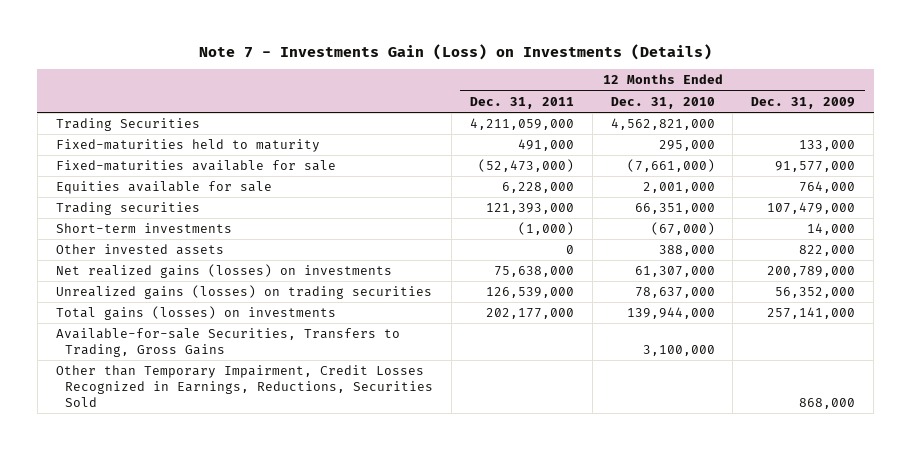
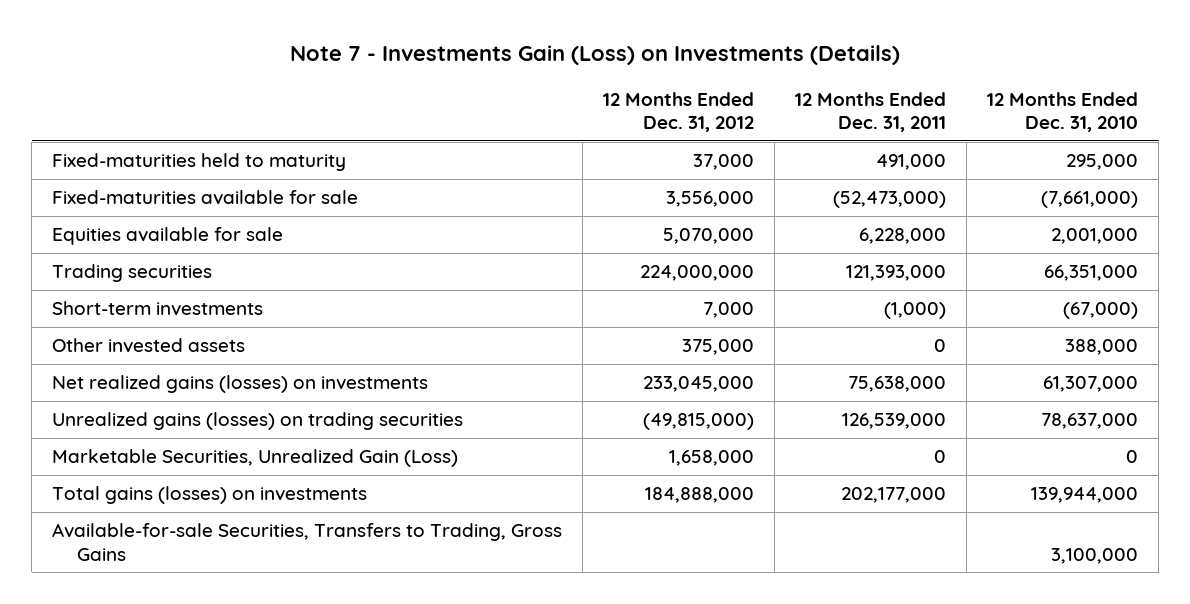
- | 12 Months Ended Dec. 31, 2011 | 12 Months Ended Dec. 31, 2010 | 12 Months Ended Dec. 31, 2009
+ | 12 Months Ended Dec. 31, 2012 | 12 Months Ended Dec. 31, 2011 | 12 Months Ended Dec. 31, 2010
- Trading Securities | 4,211,059,000 | 4,562,821,000 |
+ Marketable Securities, Unrealized Gain (Loss) | 1,658,000 | 0 | 0
- Other than Temporary Impairment, Credit Losses Recognized in Earnings, Reductions, Securities Sold | | | 868,000

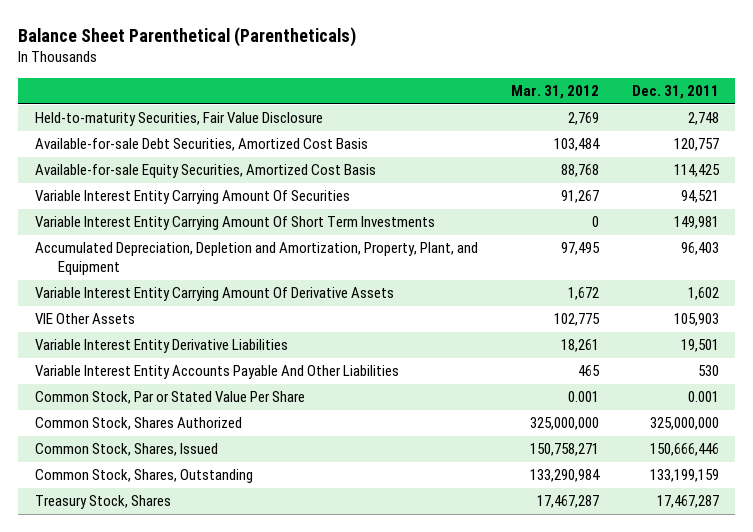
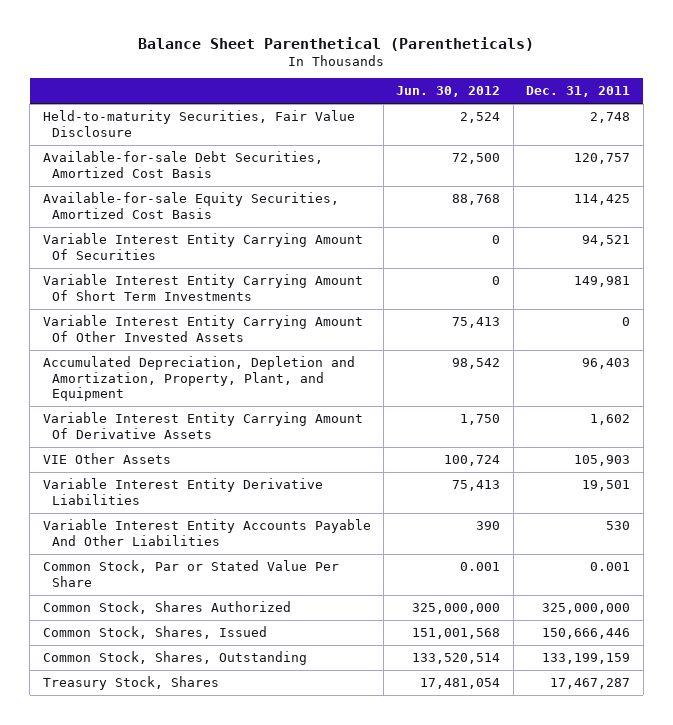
- | Mar. 31, 2012 | Dec. 31, 2011
+ | Jun. 30, 2012 | Dec. 31, 2011
+ Variable Interest Entity Carrying Amount Of Other Invested Assets | 75,413 | 0

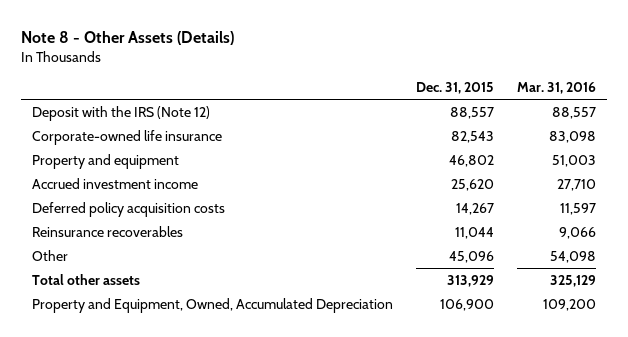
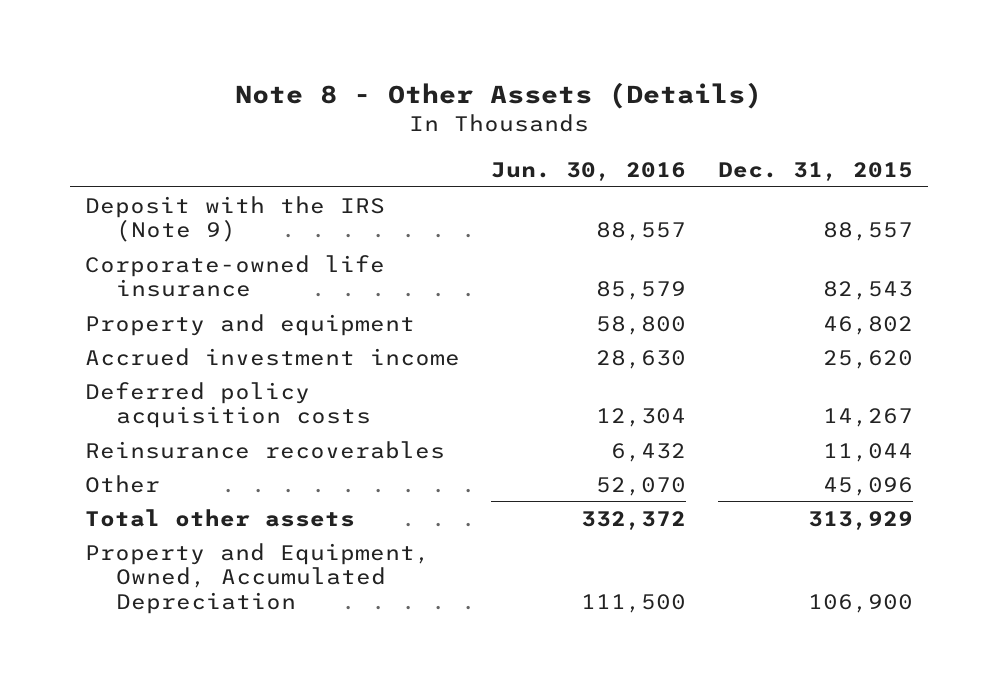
- | Dec. 31, 2015 | Mar. 31, 2016
+ | Jun. 30, 2016 | Dec. 31, 2015
- Deposit with the IRS (Note 12) | 88,557 | 88,557
+ Deposit with the IRS (Note 9) | 88,557 | 88,557

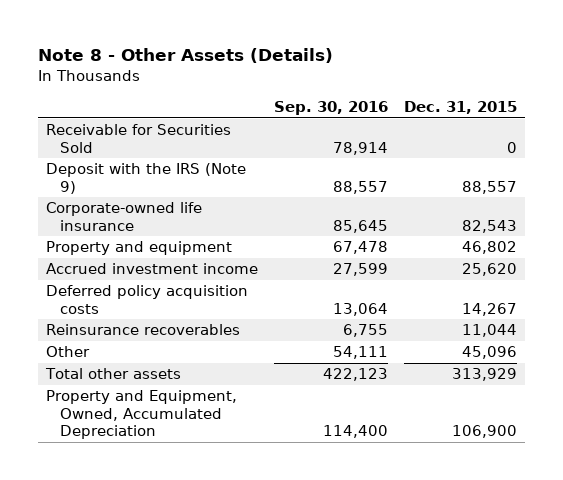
- | Jun. 30, 2016 | Dec. 31, 2015
+ | Sep. 30, 2016 | Dec. 31, 2015
+ Receivable for Securities Sold | 78,914 | 0

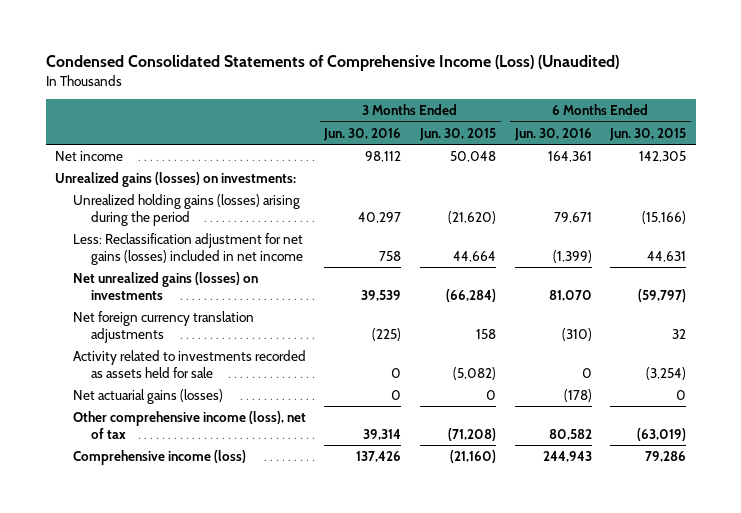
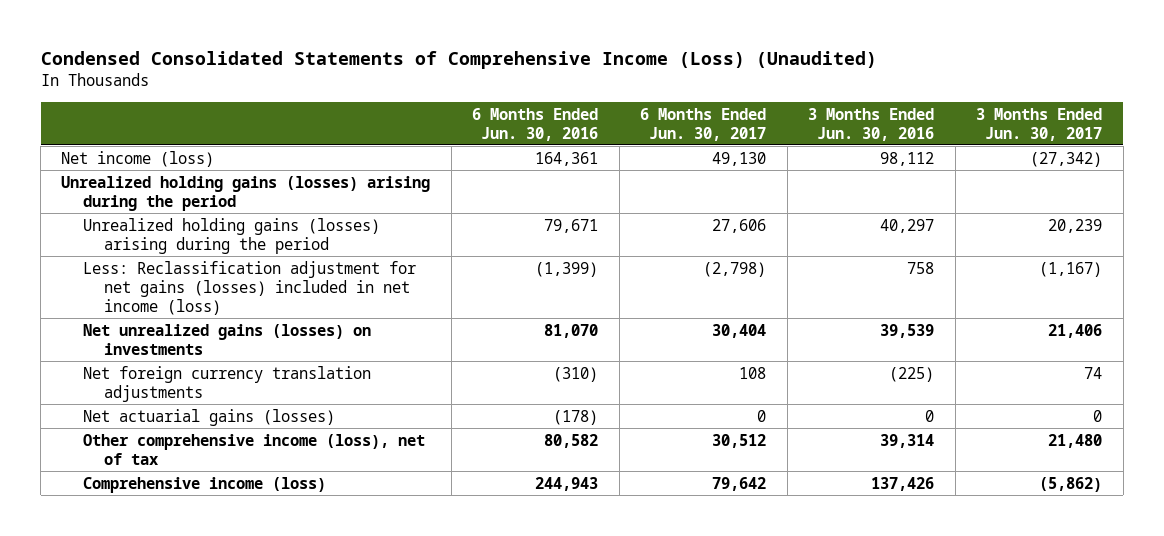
- | 3 Months Ended Jun. 30, 2016 | 3 Months Ended Jun. 30, 2015 | 6 Months Ended Jun. 30, 2016 | 6 Months Ended Jun. 30, 2015
+ | 6 Months Ended Jun. 30, 2016 | 6 Months Ended Jun. 30, 2017 | 3 Months Ended Jun. 30, 2016 | 3 Months Ended Jun. 30, 2017
- Net income | 98,112 | 50,048 | 164,361 | 142,305
- Unrealized gains (losses) on investments:
+ Net income (loss) | 164,361 | 49,130 | 98,112 | (27,342)
+ Unrealized holding gains (losses) arising during the period
- Less: Reclassification adjustment for net gains (losses) included in net income | 758 | 44,664 | (1,399) | 44,631
+ Less: Reclassification adjustment for net gains (losses) included in net income (loss) | (1,399) | (2,798) | 758 | (1,167)
- Activity related to investments recorded as assets held for sale | 0 | (5,082) | 0 | (3,254)

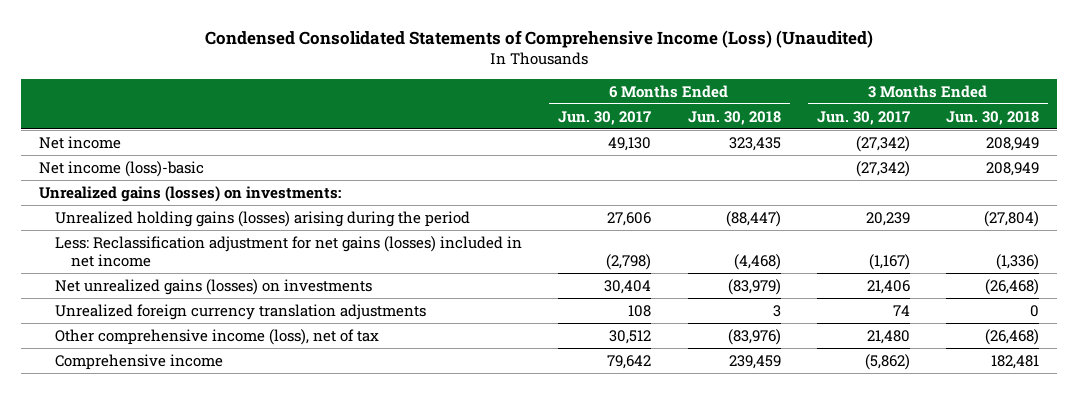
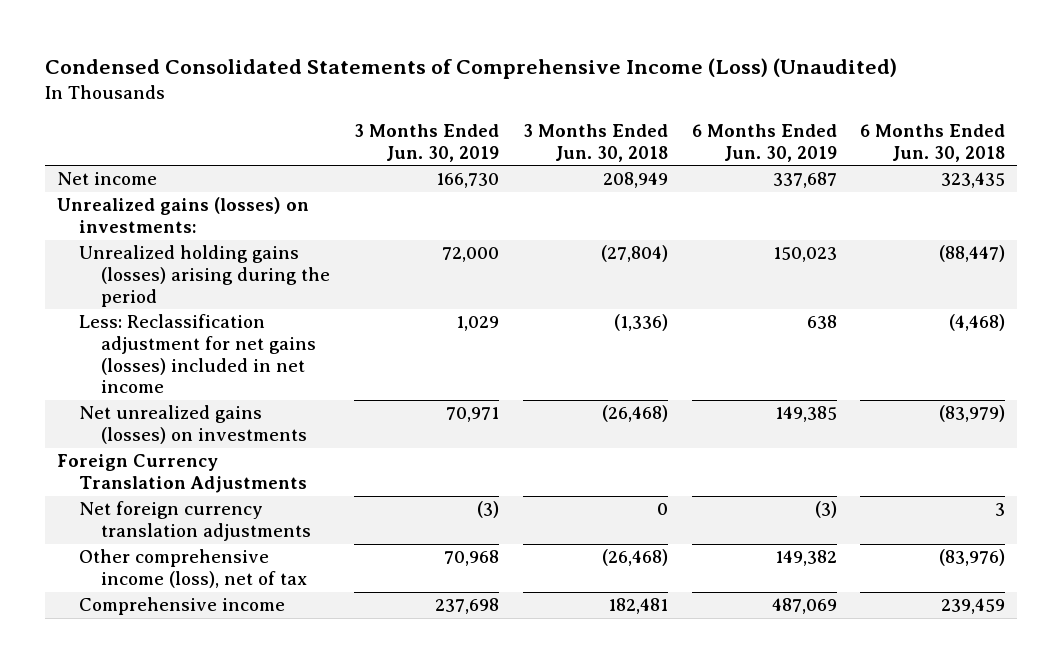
- | 6 Months Ended Jun. 30, 2017 | 6 Months Ended Jun. 30, 2018 | 3 Months Ended Jun. 30, 2017 | 3 Months Ended Jun. 30, 2018
+ | 3 Months Ended Jun. 30, 2019 | 3 Months Ended Jun. 30, 2018 | 6 Months Ended Jun. 30, 2019 | 6 Months Ended Jun. 30, 2018
- Net income (loss)-basic | | | (27,342) | 208,949
- Unrealized foreign currency translation adjustments | 108 | 3 | 74 | 0
+ Foreign Currency Translation Adjustments
+ Net foreign currency translation adjustments | (3) | 0 | (3) | 3

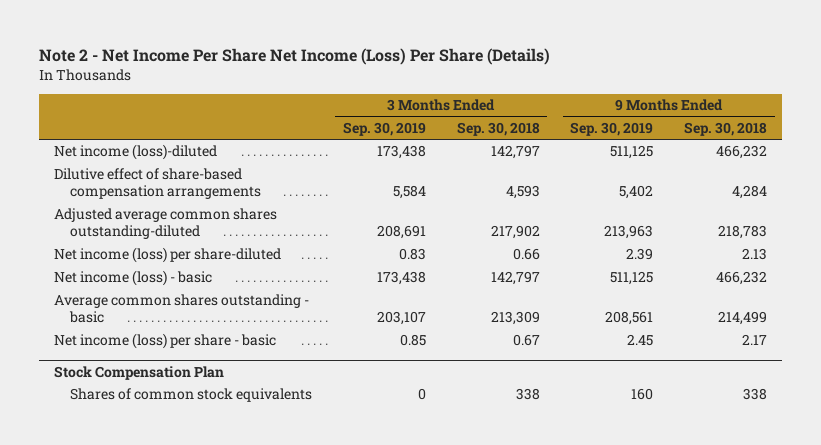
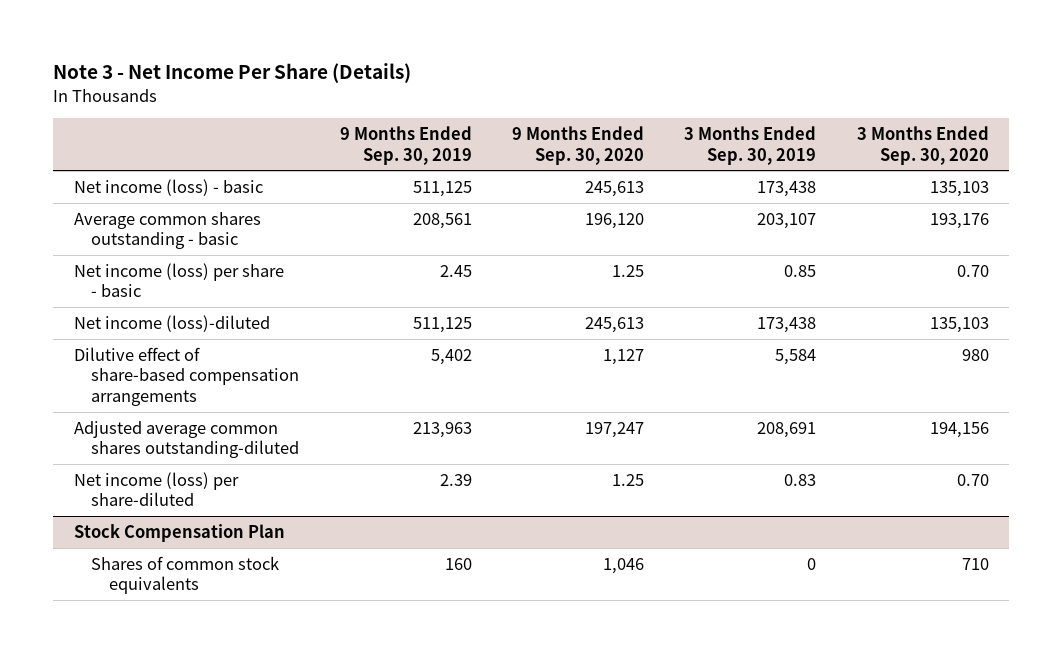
- Note 2 - Net Income Per Share Net Income (Loss) Per Share (Details)
+ Note 3 - Net Income Per Share (Details)
- | 3 Months Ended Sep. 30, 2019 | 3 Months Ended Sep. 30, 2018 | 9 Months Ended Sep. 30, 2019 | 9 Months Ended Sep. 30, 2018
+ | 9 Months Ended Sep. 30, 2019 | 9 Months Ended Sep. 30, 2020 | 3 Months Ended Sep. 30, 2019 | 3 Months Ended Sep. 30, 2020
moved up: Net income (loss) - basic | 511,125 | 245,613 | 173,438 | 135,103
moved up: Average common shares outstanding - basic | 208,561 | 196,120 | 203,107 | 193,176
moved up: Net income (loss) per share - basic | 2.45 | 1.25 | 0.85 | 0.70

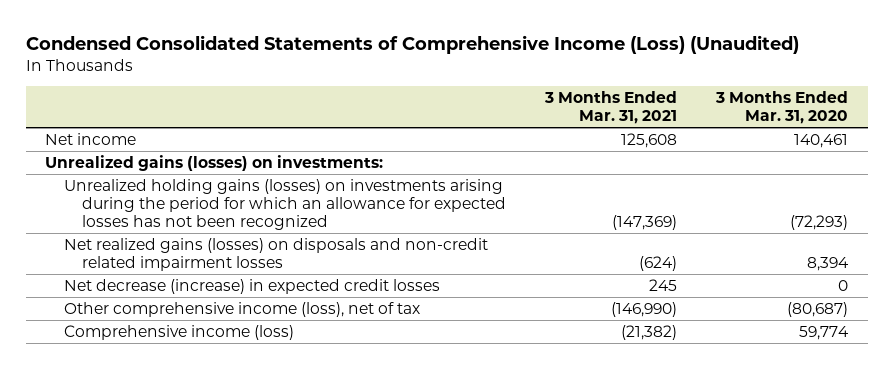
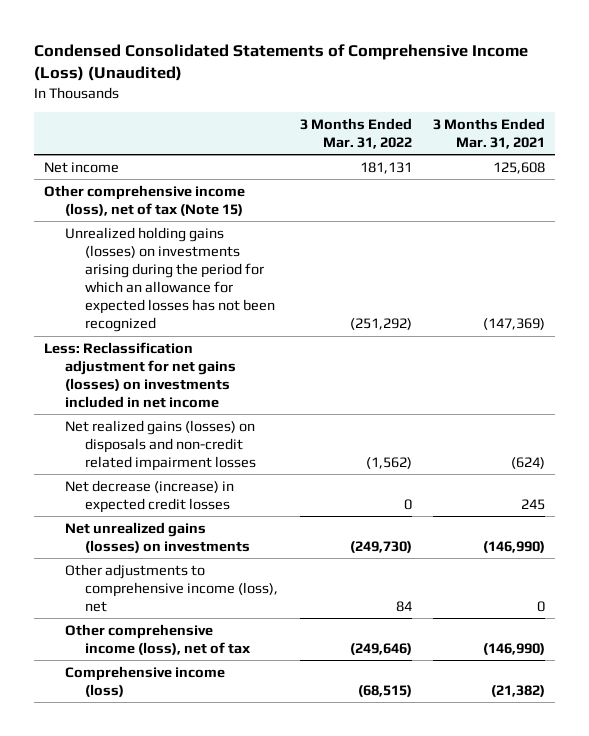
- | 3 Months Ended Mar. 31, 2021 | 3 Months Ended Mar. 31, 2020
+ | 3 Months Ended Mar. 31, 2022 | 3 Months Ended Mar. 31, 2021
- Unrealized gains (losses) on investments:
+ Other comprehensive income (loss), net of tax (Note 15)
+ Less: Reclassification adjustment for net gains (losses) on investments included in net income
+ Net unrealized gains (losses) on investments | (249,730) | (146,990)
+ Other adjustments to comprehensive income (loss), net | 84 | 0

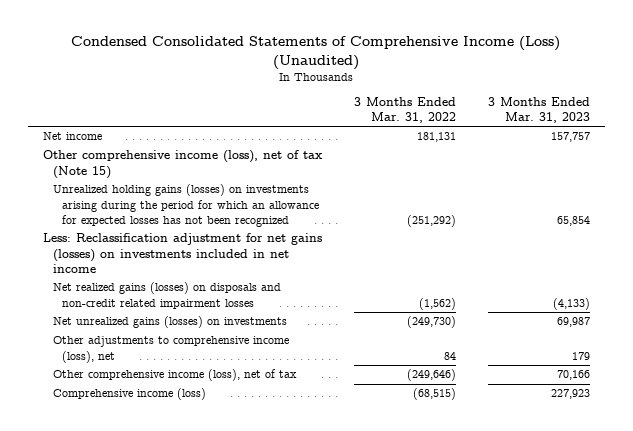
- | 3 Months Ended Mar. 31, 2022 | 3 Months Ended Mar. 31, 2021
+ | 3 Months Ended Mar. 31, 2022 | 3 Months Ended Mar. 31, 2023
- Net decrease (increase) in expected credit losses | 0 | 245

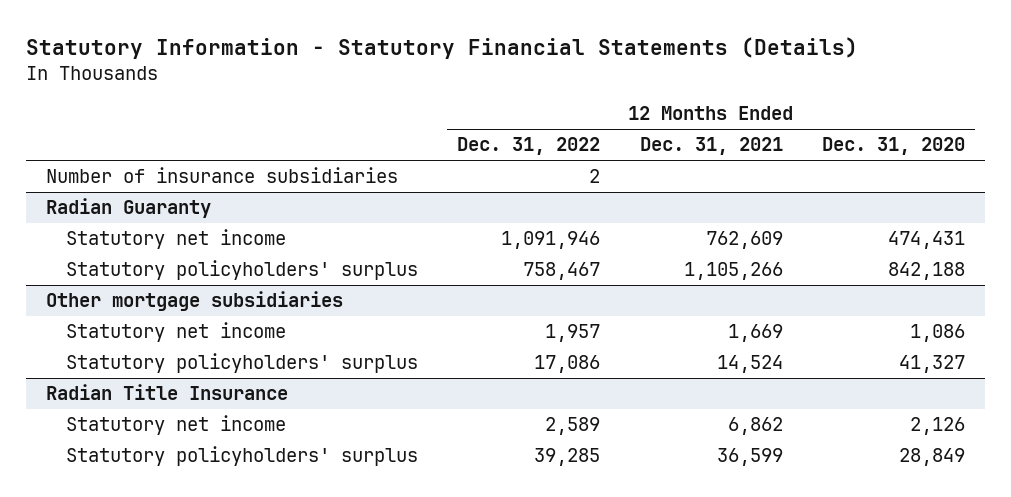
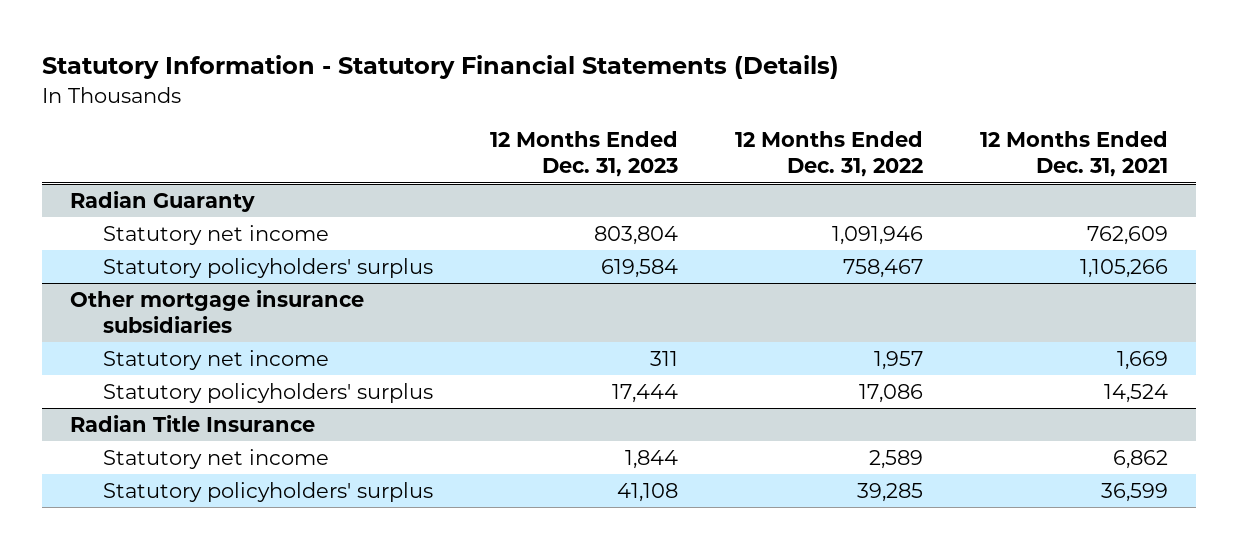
- | 12 Months Ended Dec. 31, 2022 | 12 Months Ended Dec. 31, 2021 | 12 Months Ended Dec. 31, 2020
+ | 12 Months Ended Dec. 31, 2023 | 12 Months Ended Dec. 31, 2022 | 12 Months Ended Dec. 31, 2021
- Number of insurance subsidiaries | 2 | |
- Other mortgage subsidiaries
+ Other mortgage insurance subsidiaries

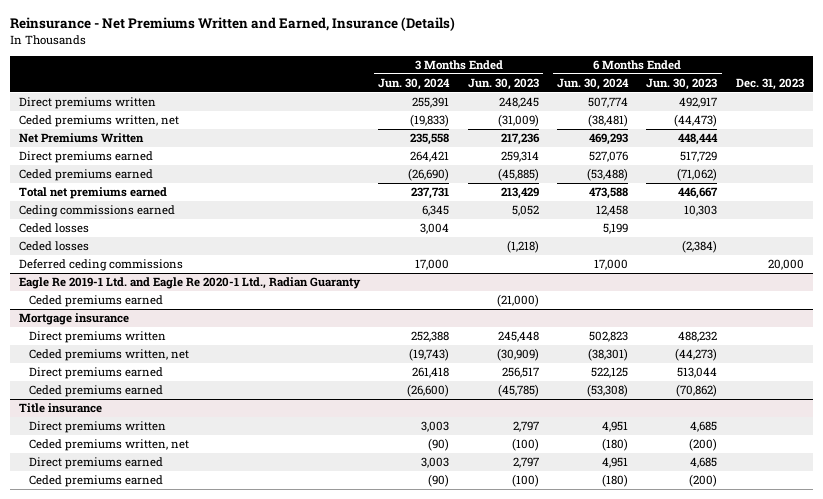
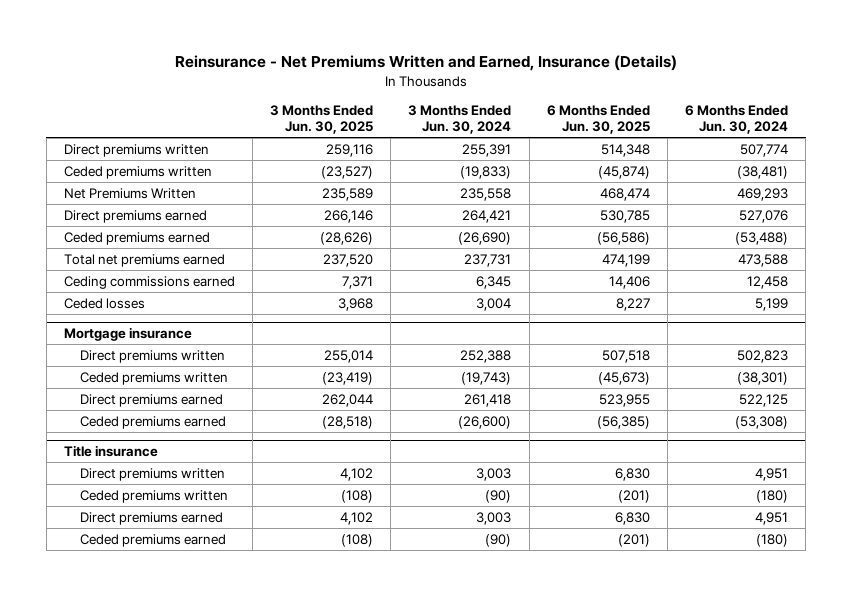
- | 3 Months Ended Jun. 30, 2024 | 3 Months Ended Jun. 30, 2023 | 6 Months Ended Jun. 30, 2024 | 6 Months Ended Jun. 30, 2023 | Dec. 31, 2023
+ | 3 Months Ended Jun. 30, 2025 | 3 Months Ended Jun. 30, 2024 | 6 Months Ended Jun. 30, 2025 | 6 Months Ended Jun. 30, 2024
- Ceded premiums written, net | (19,833) | (31,009) | (38,481) | (44,473) |
+ Ceded premiums written | (23,527) | (19,833) | (45,874) | (38,481)
- Ceded losses | | (1,218) | | (2,384) |
- Deferred ceding commissions | 17,000 | | 17,000 | | 20,000
- Eagle Re 2019-1 Ltd. and Eagle Re 2020-1 Ltd., Radian Guaranty
- Ceded premiums earned | | (21,000) | | |
@ Mortgage insurance
- Ceded premiums written, net | (19,743) | (30,909) | (38,301) | (44,273) |
+ Ceded premiums written | (23,419) | (19,743) | (45,673) | (38,301)
@ Title insurance
- Ceded premiums written, net | (90) | (100) | (180) | (200) |
+ Ceded premiums written | (108) | (90) | (201) | (180)

